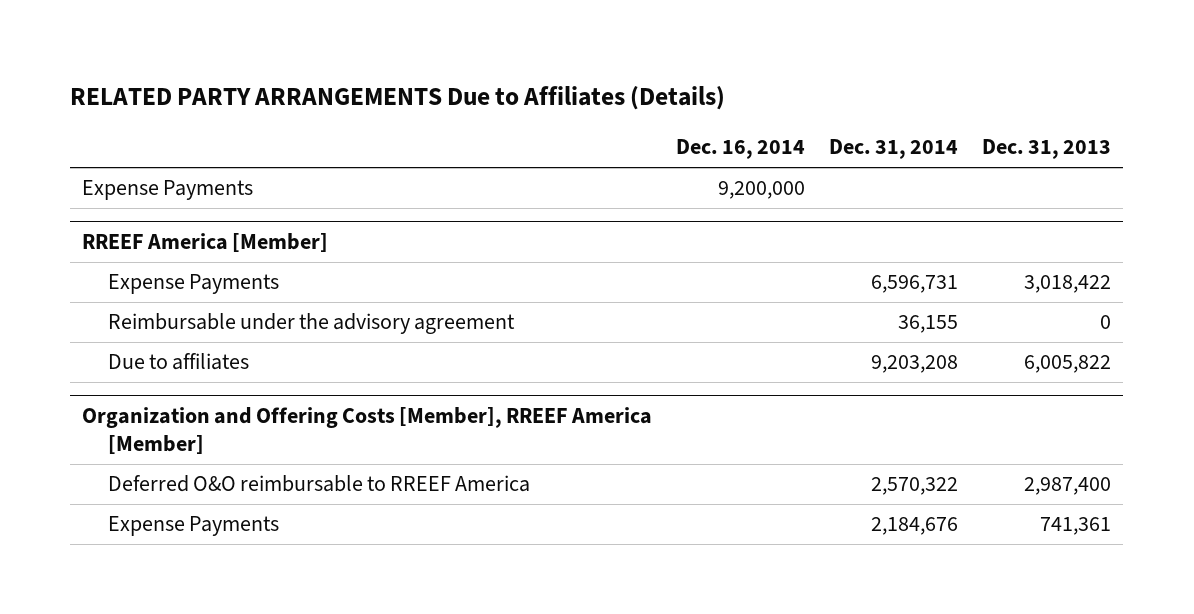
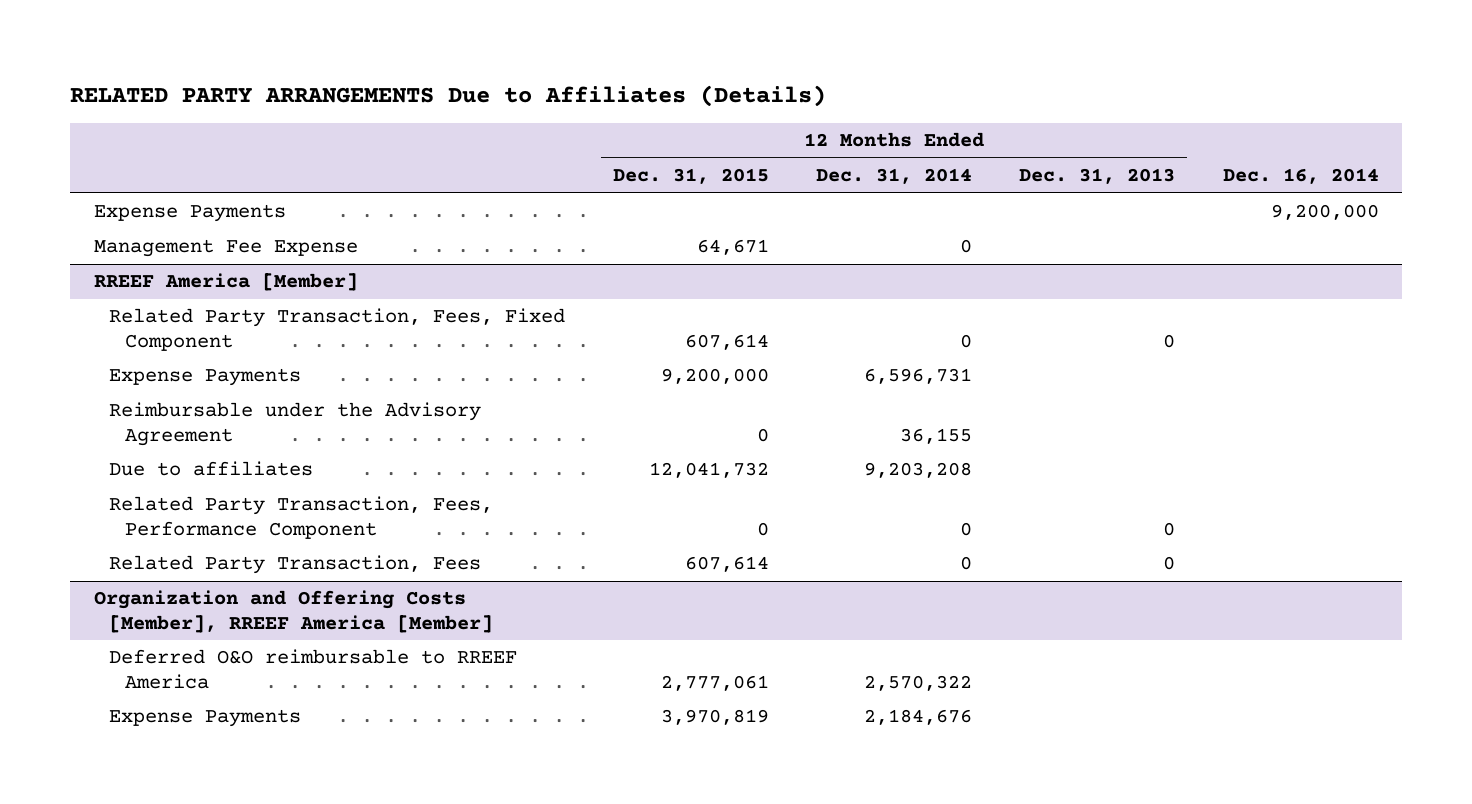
- | Dec. 16, 2014 | Dec. 31, 2014 | Dec. 31, 2013
+ | 12 Months Ended Dec. 31, 2015 | 12 Months Ended Dec. 31, 2014 | 12 Months Ended Dec. 31, 2013 | Dec. 16, 2014
+ Management Fee Expense | 64,671 | 0 | |
@ RREEF America [Member]
+ Related Party Transaction, Fees, Fixed Component | 607,614 | 0 | 0 |
- Reimbursable under the advisory agreement | | 36,155 | 0
+ Reimbursable under the Advisory Agreement | 0 | 36,155 | |
+ Related Party Transaction, Fees, Performance Component | 0 | 0 | 0 |
+ Related Party Transaction, Fees | 607,614 | 0 | 0 |

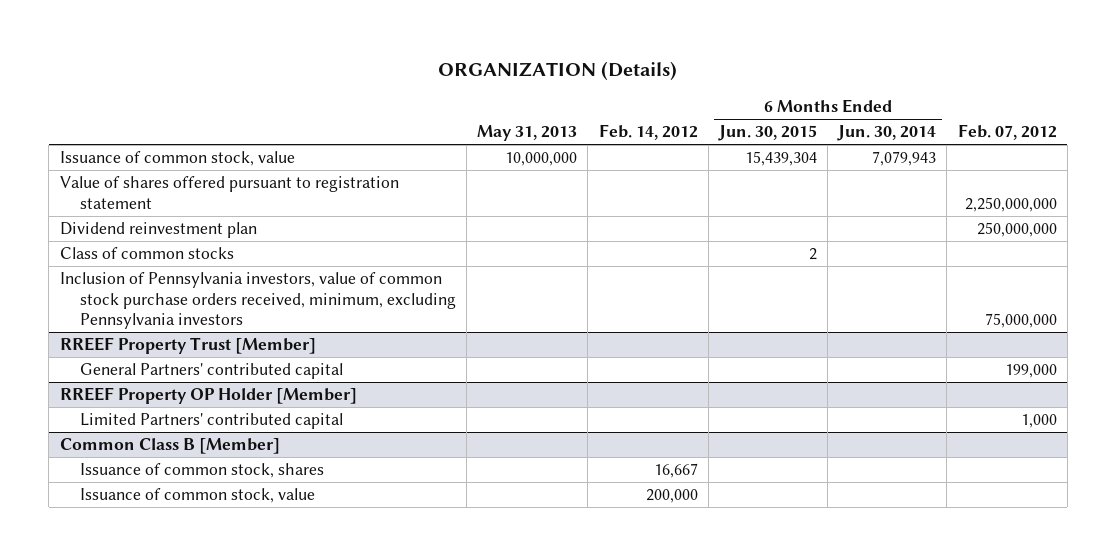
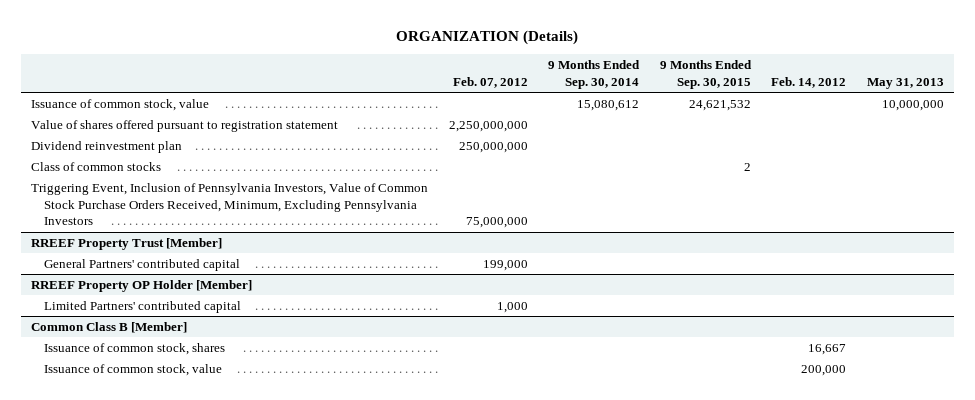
- | May 31, 2013 | Feb. 14, 2012 | 6 Months Ended Jun. 30, 2015 | 6 Months Ended Jun. 30, 2014 | Feb. 07, 2012
+ | Feb. 07, 2012 | 9 Months Ended Sep. 30, 2014 | 9 Months Ended Sep. 30, 2015 | Feb. 14, 2012 | May 31, 2013
- Inclusion of Pennsylvania investors, value of common stock purchase orders received, minimum, excluding Pennsylvania investors | | | | | 75,000,000
+ Triggering Event, Inclusion of Pennsylvania Investors, Value of Common Stock Purchase Orders Received, Minimum, Excluding Pennsylvania Investors | 75,000,000 | | | |

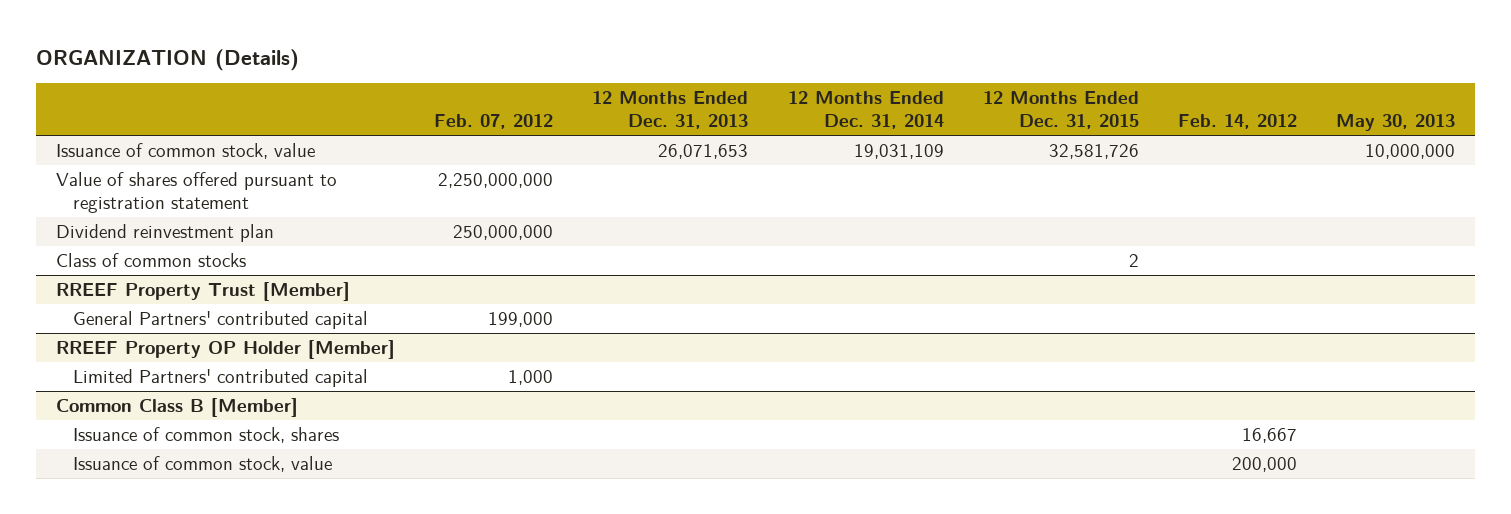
- | Feb. 07, 2012 | 9 Months Ended Sep. 30, 2014 | 9 Months Ended Sep. 30, 2015 | Feb. 14, 2012 | May 31, 2013
+ | Feb. 07, 2012 | 12 Months Ended Dec. 31, 2013 | 12 Months Ended Dec. 31, 2014 | 12 Months Ended Dec. 31, 2015 | Feb. 14, 2012 | May 30, 2013
- Triggering Event, Inclusion of Pennsylvania Investors, Value of Common Stock Purchase Orders Received, Minimum, Excluding Pennsylvania Investors | 75,000,000 | | | |

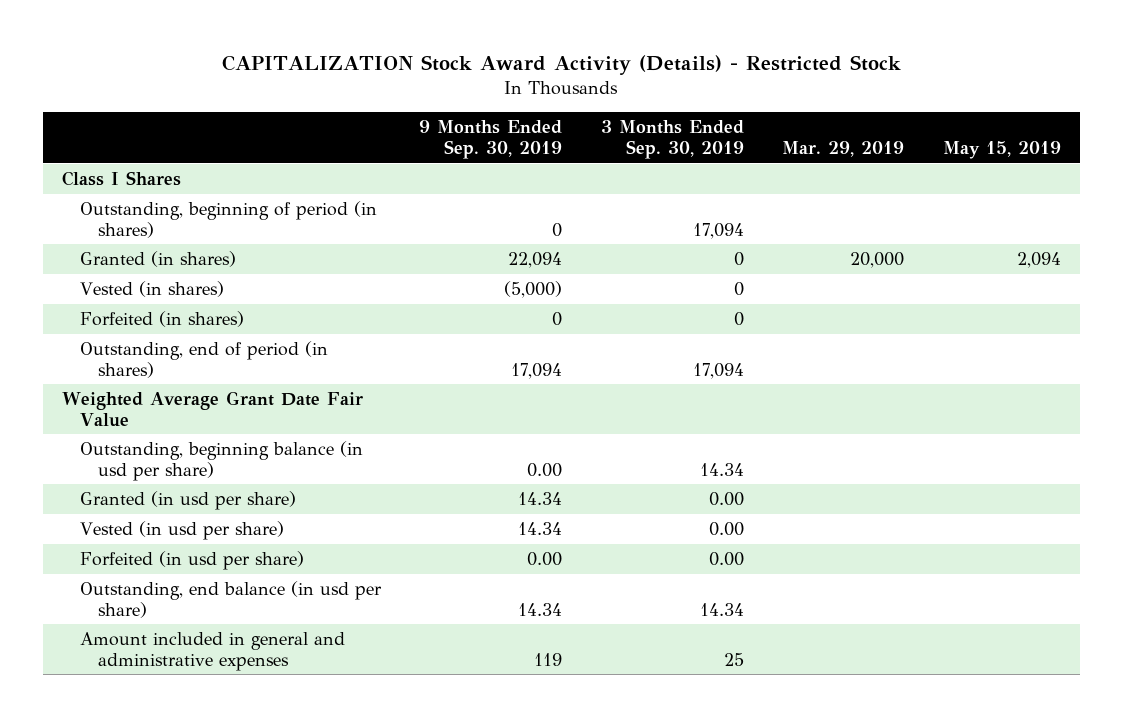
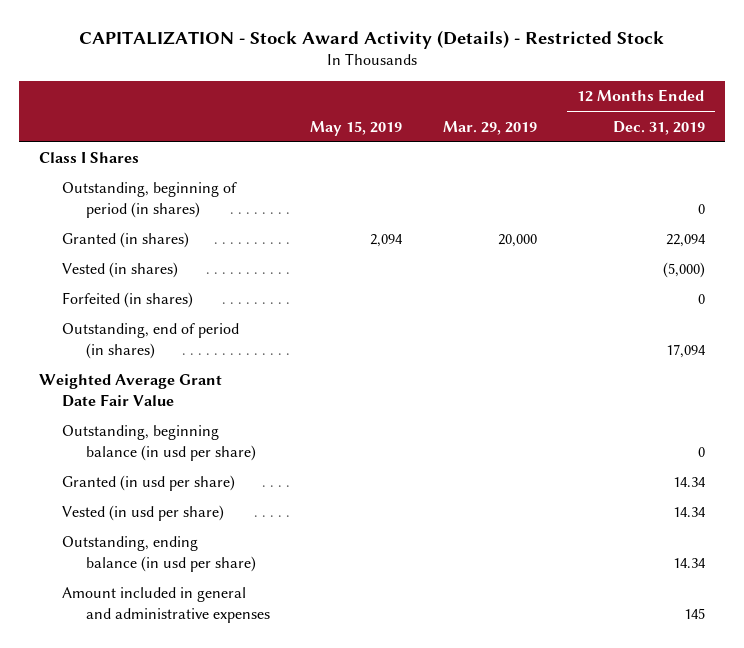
- CAPITALIZATION Stock Award Activity (Details) - Restricted Stock
+ CAPITALIZATION - Stock Award Activity (Details) - Restricted Stock
- | 9 Months Ended Sep. 30, 2019 | 3 Months Ended Sep. 30, 2019 | Mar. 29, 2019 | May 15, 2019
+ | May 15, 2019 | Mar. 29, 2019 | 12 Months Ended Dec. 31, 2019
- Forfeited (in usd per share) | 0.00 | 0.00 | |
- Outstanding, end balance (in usd per share) | 14.34 | 14.34 | |
+ Outstanding, ending balance (in usd per share) | | | 14.34

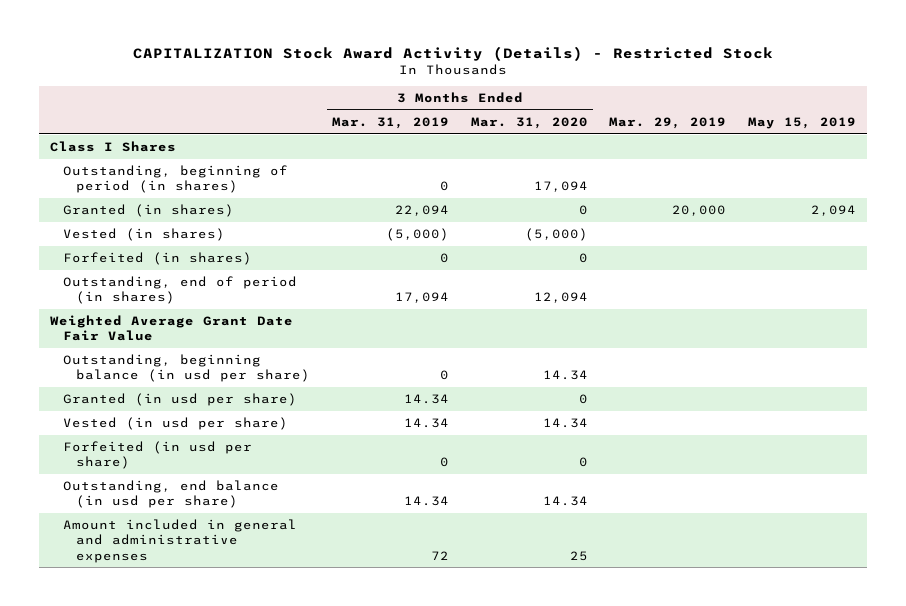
- CAPITALIZATION - Stock Award Activity (Details) - Restricted Stock
+ CAPITALIZATION Stock Award Activity (Details) - Restricted Stock
- | May 15, 2019 | Mar. 29, 2019 | 12 Months Ended Dec. 31, 2019
+ | 3 Months Ended Mar. 31, 2019 | 3 Months Ended Mar. 31, 2020 | Mar. 29, 2019 | May 15, 2019
- Outstanding, ending balance (in usd per share) | | | 14.34
+ Forfeited (in usd per share) | 0 | 0 | |
+ Outstanding, end balance (in usd per share) | 14.34 | 14.34 | |

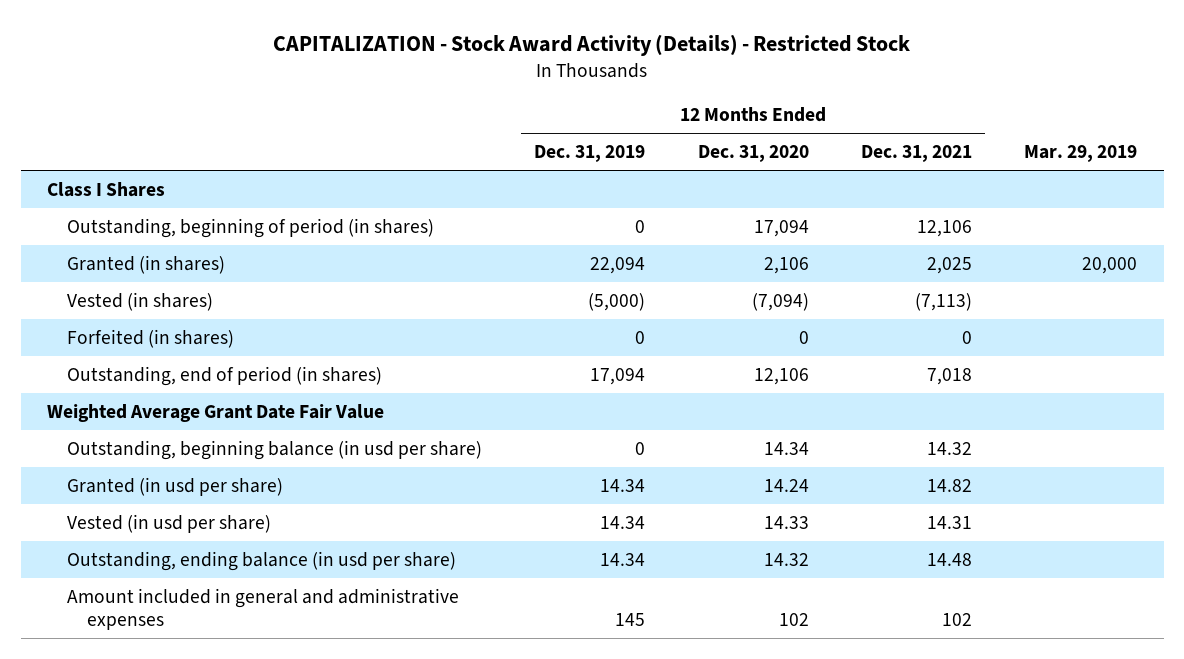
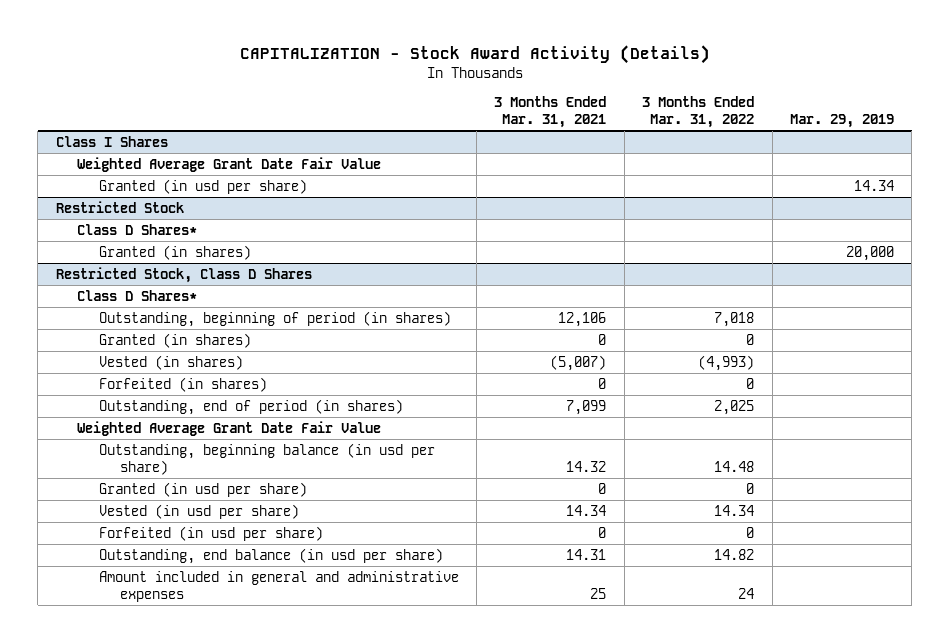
- CAPITALIZATION - Stock Award Activity (Details) - Restricted Stock
+ CAPITALIZATION - Stock Award Activity (Details)
- | 12 Months Ended Dec. 31, 2019 | 12 Months Ended Dec. 31, 2020 | 12 Months Ended Dec. 31, 2021 | Mar. 29, 2019
+ | 3 Months Ended Mar. 31, 2021 | 3 Months Ended Mar. 31, 2022 | Mar. 29, 2019
- Class I Shares
- Outstanding, beginning of period (in shares) | 0 | 17,094 | 12,106 |
+ Class I Shares
+ Weighted Average Grant Date Fair Value
+ Granted (in usd per share) | | | 14.34
+ Restricted Stock
+ Class D Shares*
- Vested (in shares) | (5,000) | (7,094) | (7,113) |
- Forfeited (in shares) | 0 | 0 | 0 |
- Outstanding, end of period (in shares) | 17,094 | 12,106 | 7,018 |
- Weighted Average Grant Date Fair Value
- Outstanding, beginning balance (in usd per share) | 0 | 14.34 | 14.32 |
- Granted (in usd per share) | 14.34 | 14.24 | 14.82 |
- Vested (in usd per share) | 14.34 | 14.33 | 14.31 |
- Outstanding, ending balance (in usd per share) | 14.34 | 14.32 | 14.48 |
- Amount included in general and administrative expenses | 145 | 102 | 102 |
+ Restricted Stock, Class D Shares
+ Class D Shares*
+ Outstanding, beginning of period (in shares) | 12,106 | 7,018 |
+ Granted (in shares) | 0 | 0 |
+ Vested (in shares) | (5,007) | (4,993) |
+ Forfeited (in shares) | 0 | 0 |
+ Outstanding, end of period (in shares) | 7,099 | 2,025 |
+ Weighted Average Grant Date Fair Value
+ Outstanding, beginning balance (in usd per share) | 14.32 | 14.48 |
+ Granted (in usd per share) | 0 | 0 |
+ Vested (in usd per share) | 14.34 | 14.34 |
+ Forfeited (in usd per share) | 0 | 0 |
+ Outstanding, end balance (in usd per share) | 14.31 | 14.82 |
+ Amount included in general and administrative expenses | 25 | 24 |

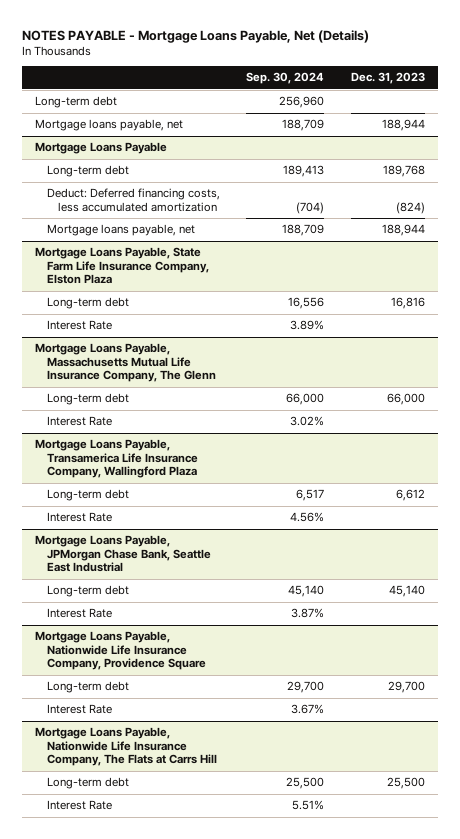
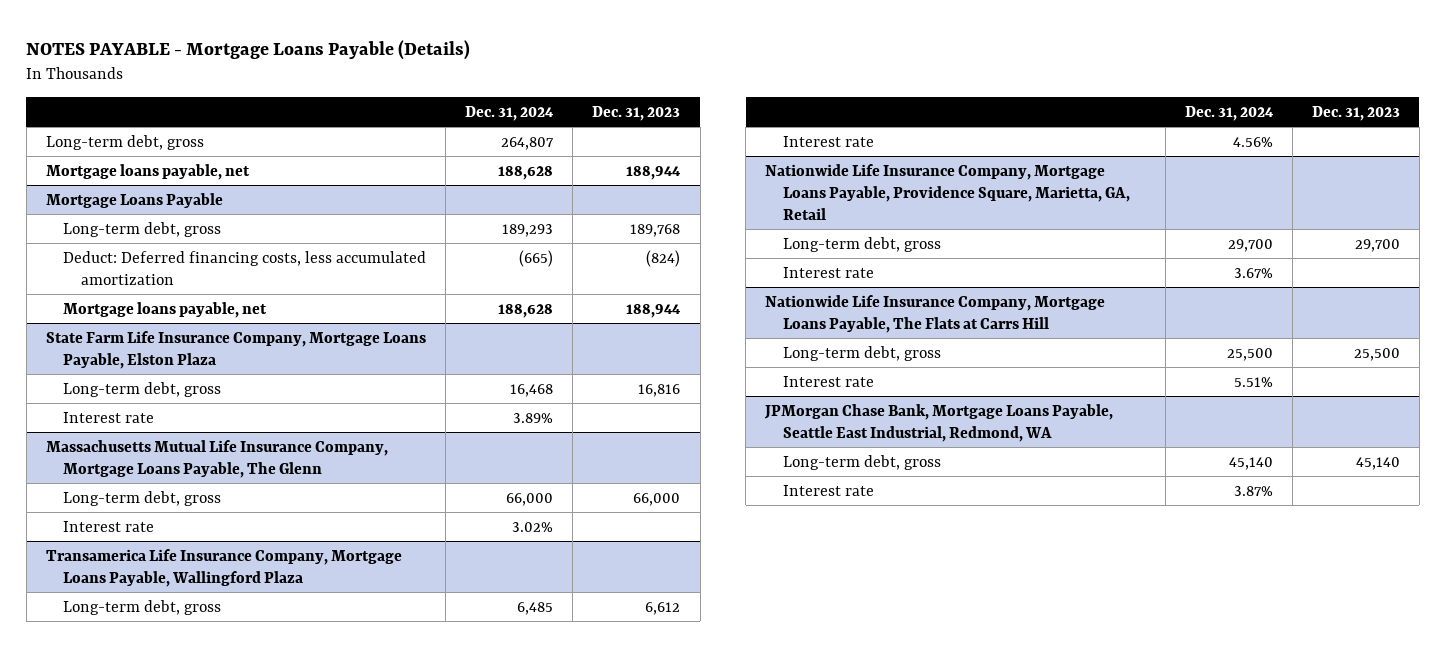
- NOTES PAYABLE - Mortgage Loans Payable, Net (Details)
+ NOTES PAYABLE - Mortgage Loans Payable (Details)
- | Sep. 30, 2024 | Dec. 31, 2023
+ | Dec. 31, 2024 | Dec. 31, 2023
- Long-term debt | 256,960 |
+ Long-term debt, gross | 264,807 |
@ Mortgage Loans Payable
- Long-term debt | 189,413 | 189,768
+ Long-term debt, gross | 189,293 | 189,768
- Mortgage Loans Payable, State Farm Life Insurance Company, Elston Plaza
- Long-term debt | 16,556 | 16,816
- Interest Rate | 3.89% |
- Mortgage Loans Payable, Massachusetts Mutual Life Insurance Company, The Glenn
- Long-term debt | 66,000 | 66,000
- Interest Rate | 3.02% |
- Mortgage Loans Payable, Transamerica Life Insurance Company, Wallingford Plaza
- Long-term debt | 6,517 | 6,612
- Interest Rate | 4.56% |
- Mortgage Loans Payable, JPMorgan Chase Bank, Seattle East Industrial
- Long-term debt | 45,140 | 45,140
- Interest Rate | 3.87% |
- Mortgage Loans Payable, Nationwide Life Insurance Company, Providence Square
- Long-term debt | 29,700 | 29,700
- Interest Rate | 3.67% |
- Mortgage Loans Payable, Nationwide Life Insurance Company, The Flats at Carrs Hill
- Long-term debt | 25,500 | 25,500
- Interest Rate | 5.51% |
+ State Farm Life Insurance Company, Mortgage Loans Payable, Elston Plaza
+ Long-term debt, gross | 16,468 | 16,816
+ Interest rate | 3.89% |
+ Massachusetts Mutual Life Insurance Company, Mortgage Loans Payable, The Glenn
+ Long-term debt, gross | 66,000 | 66,000
+ Interest rate | 3.02% |
+ Transamerica Life Insurance Company, Mortgage Loans Payable, Wallingford Plaza
+ Long-term debt, gross | 6,485 | 6,612
+ Interest rate | 4.56% |
+ Nationwide Life Insurance Company, Mortgage Loans Payable, Providence Square, Marietta, GA, Retail
+ Long-term debt, gross | 29,700 | 29,700
+ Interest rate | 3.67% |
+ Nationwide Life Insurance Company, Mortgage Loans Payable, The Flats at Carrs Hill
+ Long-term debt, gross | 25,500 | 25,500
+ Interest rate | 5.51% |
+ JPMorgan Chase Bank, Mortgage Loans Payable, Seattle East Industrial, Redmond, WA
+ Long-term debt, gross | 45,140 | 45,140
+ Interest rate | 3.87% |

